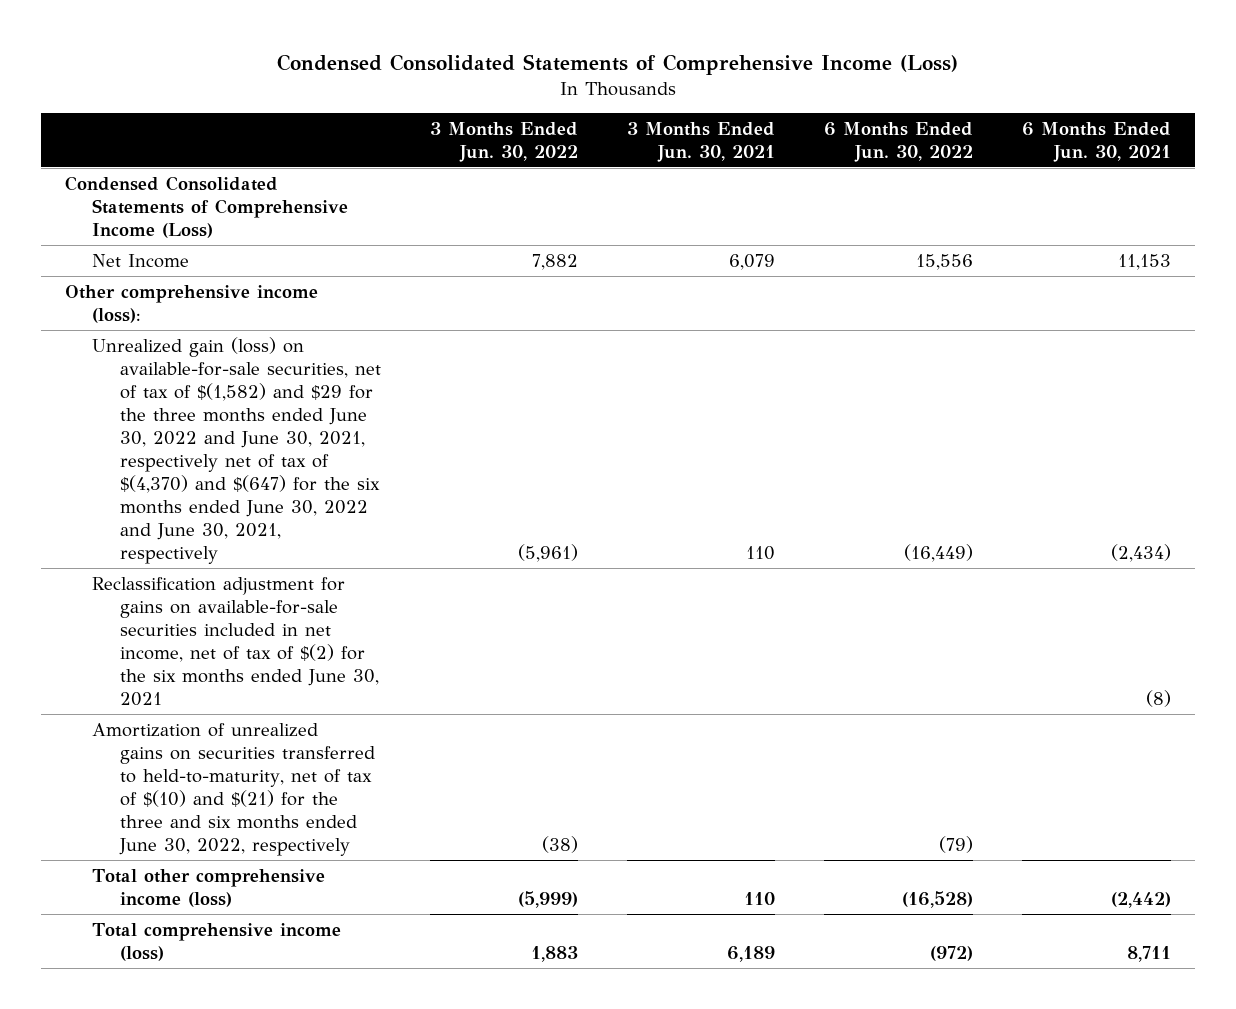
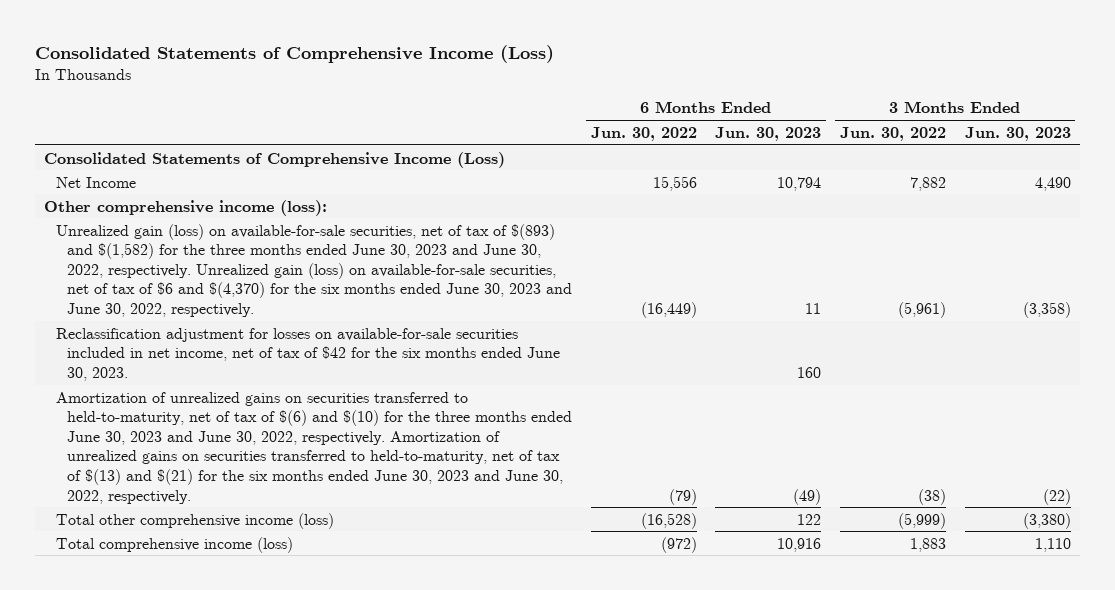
- Condensed Consolidated Statements of Comprehensive Income (Loss)
+ Consolidated Statements of Comprehensive Income (Loss)
- | 3 Months Ended Jun. 30, 2022 | 3 Months Ended Jun. 30, 2021 | 6 Months Ended Jun. 30, 2022 | 6 Months Ended Jun. 30, 2021
+ | 6 Months Ended Jun. 30, 2022 | 6 Months Ended Jun. 30, 2023 | 3 Months Ended Jun. 30, 2022 | 3 Months Ended Jun. 30, 2023
- Condensed Consolidated Statements of Comprehensive Income (Loss)
+ Consolidated Statements of Comprehensive Income (Loss)
- Unrealized gain (loss) on available-for-sale securities, net of tax of $(1,582) and $29 for the three months ended June 30, 2022 and June 30, 2021, respectively net of tax of $(4,370) and $(647) for the six months ended June 30, 2022 and June 30, 2021, respectively | (5,961) | 110 | (16,449) | (2,434)
- Reclassification adjustment for gains on available-for-sale securities included in net income, net of tax of $(2) for the six months ended June 30, 2021 | | | | (8)
- Amortization of unrealized gains on securities transferred to held-to-maturity, net of tax of $(10) and $(21) for the three and six months ended June 30, 2022, respectively | (38) | | (79) |
+ Unrealized gain (loss) on available-for-sale securities, net of tax of $(893) and $(1,582) for the three months ended June 30, 2023 and June 30, 2022, respectively. Unrealized gain (loss) on available-for-sale securities, net of tax of $6 and $(4,370) for the six months ended June 30, 2023 and June 30, 2022, respectively. | (16,449) | 11 | (5,961) | (3,358)
+ Reclassification adjustment for losses on available-for-sale securities included in net income, net of tax of $42 for the six months ended June 30, 2023. | | 160 | |
+ Amortization of unrealized gains on securities transferred to held-to-maturity, net of tax of $(6) and $(10) for the three months ended June 30, 2023 and June 30, 2022, respectively. Amortization of unrealized gains on securities transferred to held-to-maturity, net of tax of $(13) and $(21) for the six months ended June 30, 2023 and June 30, 2022, respectively. | (79) | (49) | (38) | (22)

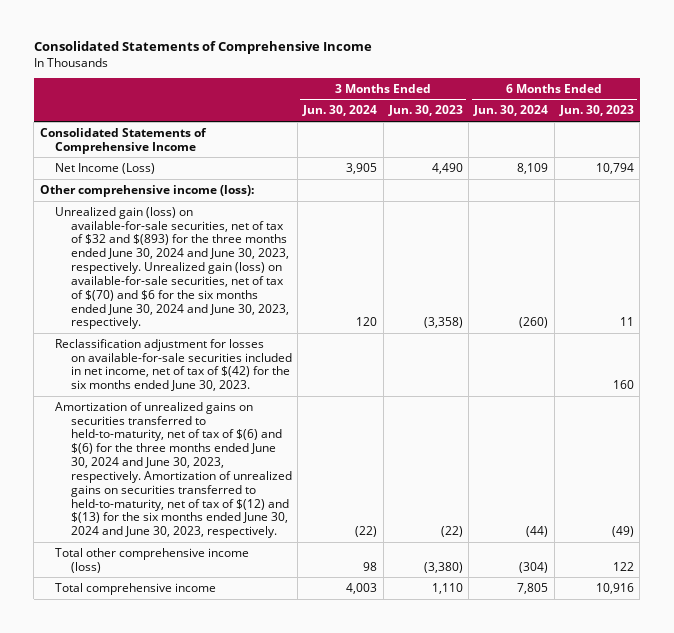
- Consolidated Statements of Comprehensive Income (Loss)
+ Consolidated Statements of Comprehensive Income
- | 6 Months Ended Jun. 30, 2022 | 6 Months Ended Jun. 30, 2023 | 3 Months Ended Jun. 30, 2022 | 3 Months Ended Jun. 30, 2023
+ | 3 Months Ended Jun. 30, 2024 | 3 Months Ended Jun. 30, 2023 | 6 Months Ended Jun. 30, 2024 | 6 Months Ended Jun. 30, 2023
- Consolidated Statements of Comprehensive Income (Loss)
- Net Income | 15,556 | 10,794 | 7,882 | 4,490
+ Consolidated Statements of Comprehensive Income
+ Net Income (Loss) | 3,905 | 4,490 | 8,109 | 10,794
- Unrealized gain (loss) on available-for-sale securities, net of tax of $(893) and $(1,582) for the three months ended June 30, 2023 and June 30, 2022, respectively. Unrealized gain (loss) on available-for-sale securities, net of tax of $6 and $(4,370) for the six months ended June 30, 2023 and June 30, 2022, respectively. | (16,449) | 11 | (5,961) | (3,358)
- Reclassification adjustment for losses on available-for-sale securities included in net income, net of tax of $42 for the six months ended June 30, 2023. | | 160 | |
- Amortization of unrealized gains on securities transferred to held-to-maturity, net of tax of $(6) and $(10) for the three months ended June 30, 2023 and June 30, 2022, respectively. Amortization of unrealized gains on securities transferred to held-to-maturity, net of tax of $(13) and $(21) for the six months ended June 30, 2023 and June 30, 2022, respectively. | (79) | (49) | (38) | (22)
+ Unrealized gain (loss) on available-for-sale securities, net of tax of $32 and $(893) for the three months ended June 30, 2024 and June 30, 2023, respectively. Unrealized gain (loss) on available-for-sale securities, net of tax of $(70) and $6 for the six months ended June 30, 2024 and June 30, 2023, respectively. | 120 | (3,358) | (260) | 11
+ Reclassification adjustment for losses on available-for-sale securities included in net income, net of tax of $(42) for the six months ended June 30, 2023. | | | | 160
+ Amortization of unrealized gains on securities transferred to held-to-maturity, net of tax of $(6) and $(6) for the three months ended June 30, 2024 and June 30, 2023, respectively. Amortization of unrealized gains on securities transferred to held-to-maturity, net of tax of $(12) and $(13) for the six months ended June 30, 2024 and June 30, 2023, respectively. | (22) | (22) | (44) | (49)
- Total comprehensive income (loss) | (972) | 10,916 | 1,883 | 1,110
+ Total comprehensive income | 4,003 | 1,110 | 7,805 | 10,916

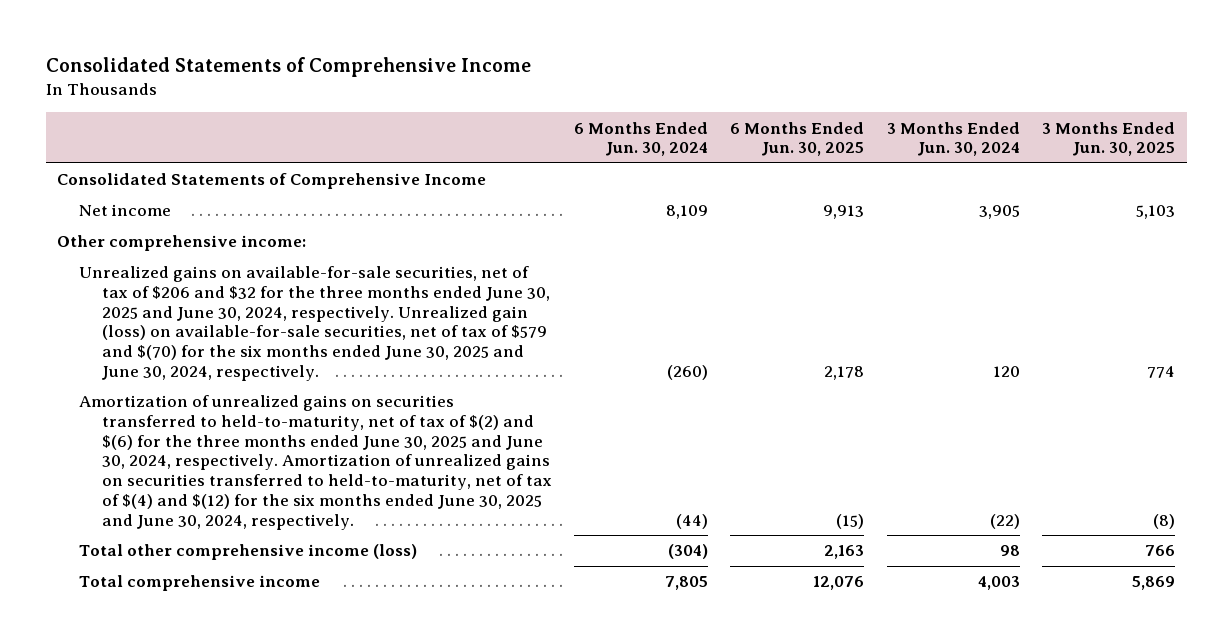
- | 3 Months Ended Jun. 30, 2024 | 3 Months Ended Jun. 30, 2023 | 6 Months Ended Jun. 30, 2024 | 6 Months Ended Jun. 30, 2023
+ | 6 Months Ended Jun. 30, 2024 | 6 Months Ended Jun. 30, 2025 | 3 Months Ended Jun. 30, 2024 | 3 Months Ended Jun. 30, 2025
- Net Income (Loss) | 3,905 | 4,490 | 8,109 | 10,794
- Other comprehensive income (loss):
- Unrealized gain (loss) on available-for-sale securities, net of tax of $32 and $(893) for the three months ended June 30, 2024 and June 30, 2023, respectively. Unrealized gain (loss) on available-for-sale securities, net of tax of $(70) and $6 for the six months ended June 30, 2024 and June 30, 2023, respectively. | 120 | (3,358) | (260) | 11
- Reclassification adjustment for losses on available-for-sale securities included in net income, net of tax of $(42) for the six months ended June 30, 2023. | | | | 160
- Amortization of unrealized gains on securities transferred to held-to-maturity, net of tax of $(6) and $(6) for the three months ended June 30, 2024 and June 30, 2023, respectively. Amortization of unrealized gains on securities transferred to held-to-maturity, net of tax of $(12) and $(13) for the six months ended June 30, 2024 and June 30, 2023, respectively. | (22) | (22) | (44) | (49)
+ Net income | 8,109 | 9,913 | 3,905 | 5,103
+ Other comprehensive income:
+ Unrealized gains on available-for-sale securities, net of tax of $206 and $32 for the three months ended June 30, 2025 and June 30, 2024, respectively. Unrealized gain (loss) on available-for-sale securities, net of tax of $579 and $(70) for the six months ended June 30, 2025 and June 30, 2024, respectively. | (260) | 2,178 | 120 | 774
+ Amortization of unrealized gains on securities transferred to held-to-maturity, net of tax of $(2) and $(6) for the three months ended June 30, 2025 and June 30, 2024, respectively. Amortization of unrealized gains on securities transferred to held-to-maturity, net of tax of $(4) and $(12) for the six months ended June 30, 2025 and June 30, 2024, respectively. | (44) | (15) | (22) | (8)

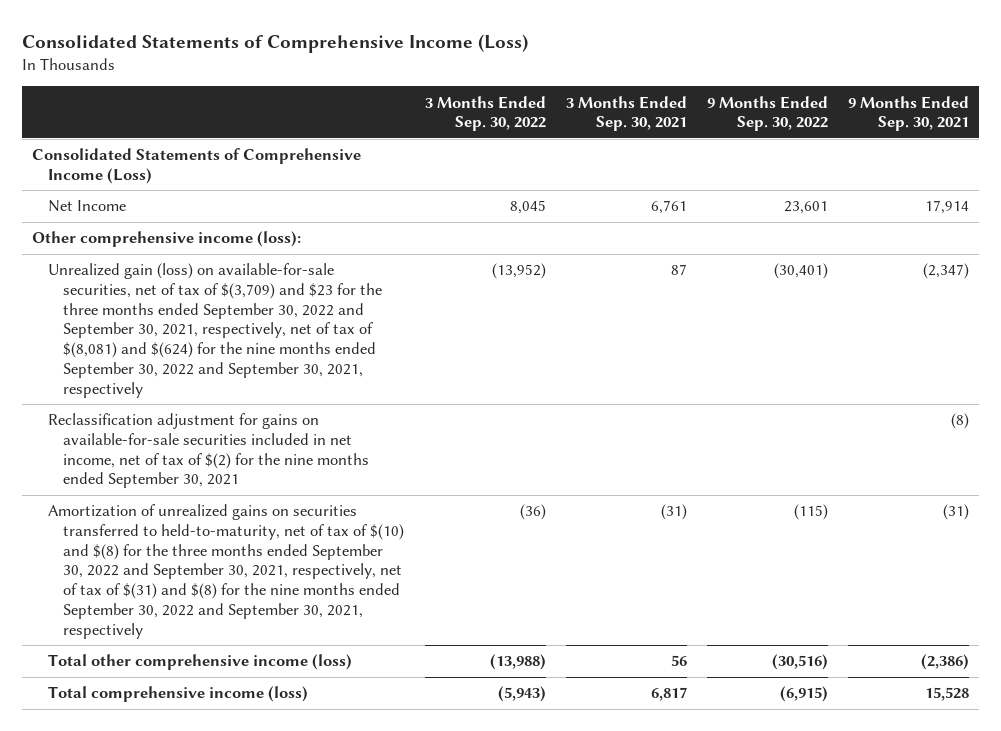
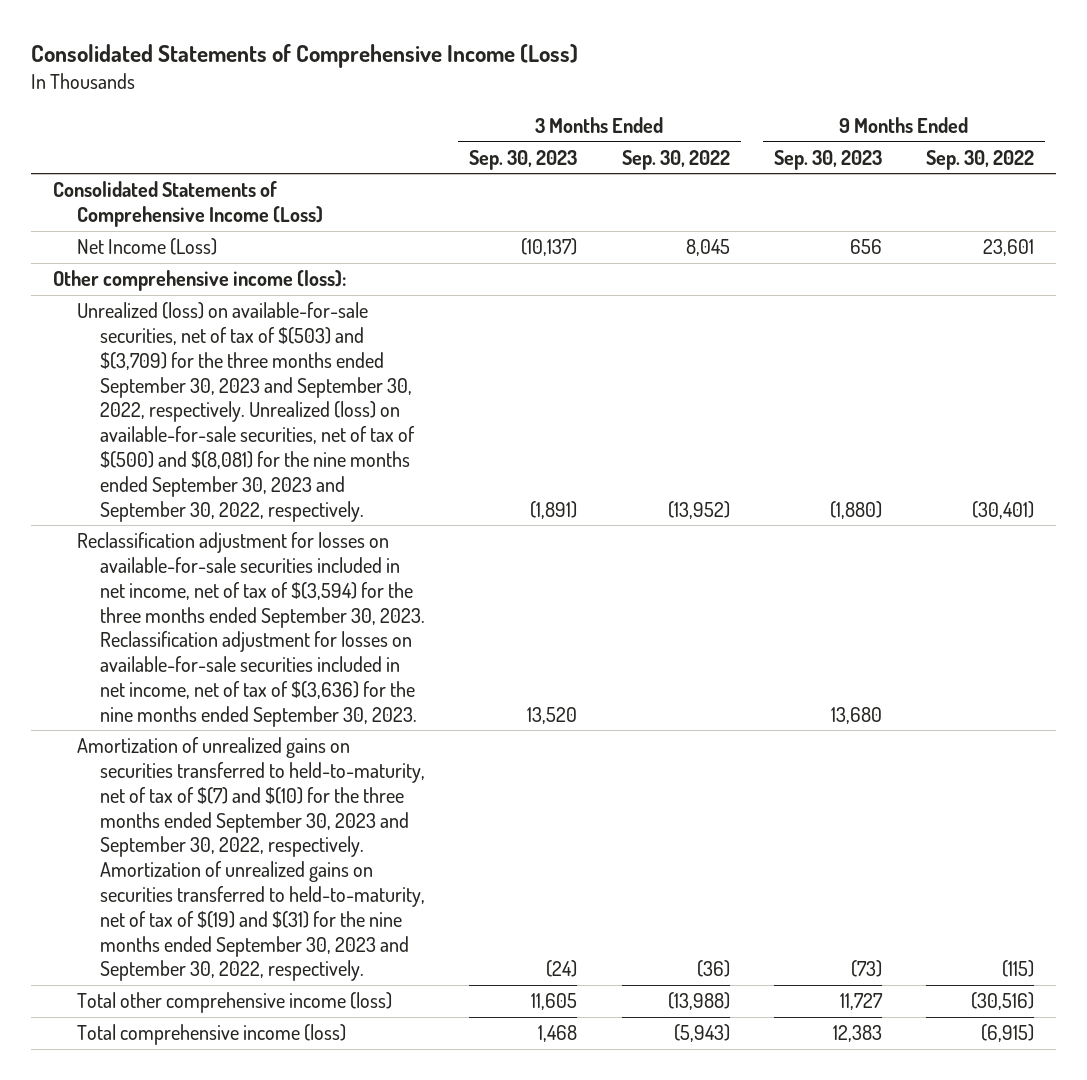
- | 3 Months Ended Sep. 30, 2022 | 3 Months Ended Sep. 30, 2021 | 9 Months Ended Sep. 30, 2022 | 9 Months Ended Sep. 30, 2021
+ | 3 Months Ended Sep. 30, 2023 | 3 Months Ended Sep. 30, 2022 | 9 Months Ended Sep. 30, 2023 | 9 Months Ended Sep. 30, 2022
- Net Income | 8,045 | 6,761 | 23,601 | 17,914
+ Net Income (Loss) | (10,137) | 8,045 | 656 | 23,601
- Unrealized gain (loss) on available-for-sale securities, net of tax of $(3,709) and $23 for the three months ended September 30, 2022 and September 30, 2021, respectively, net of tax of $(8,081) and $(624) for the nine months ended September 30, 2022 and September 30, 2021, respectively | (13,952) | 87 | (30,401) | (2,347)
- Reclassification adjustment for gains on available-for-sale securities included in net income, net of tax of $(2) for the nine months ended September 30, 2021 | | | | (8)
- Amortization of unrealized gains on securities transferred to held-to-maturity, net of tax of $(10) and $(8) for the three months ended September 30, 2022 and September 30, 2021, respectively, net of tax of $(31) and $(8) for the nine months ended September 30, 2022 and September 30, 2021, respectively | (36) | (31) | (115) | (31)
+ Unrealized (loss) on available-for-sale securities, net of tax of $(503) and $(3,709) for the three months ended September 30, 2023 and September 30, 2022, respectively. Unrealized (loss) on available-for-sale securities, net of tax of $(500) and $(8,081) for the nine months ended September 30, 2023 and September 30, 2022, respectively. | (1,891) | (13,952) | (1,880) | (30,401)
+ Reclassification adjustment for losses on available-for-sale securities included in net income, net of tax of $(3,594) for the three months ended September 30, 2023. Reclassification adjustment for losses on available-for-sale securities included in net income, net of tax of $(3,636) for the nine months ended September 30, 2023. | 13,520 | | 13,680 |
+ Amortization of unrealized gains on securities transferred to held-to-maturity, net of tax of $(7) and $(10) for the three months ended September 30, 2023 and September 30, 2022, respectively. Amortization of unrealized gains on securities transferred to held-to-maturity, net of tax of $(19) and $(31) for the nine months ended September 30, 2023 and September 30, 2022, respectively. | (24) | (36) | (73) | (115)

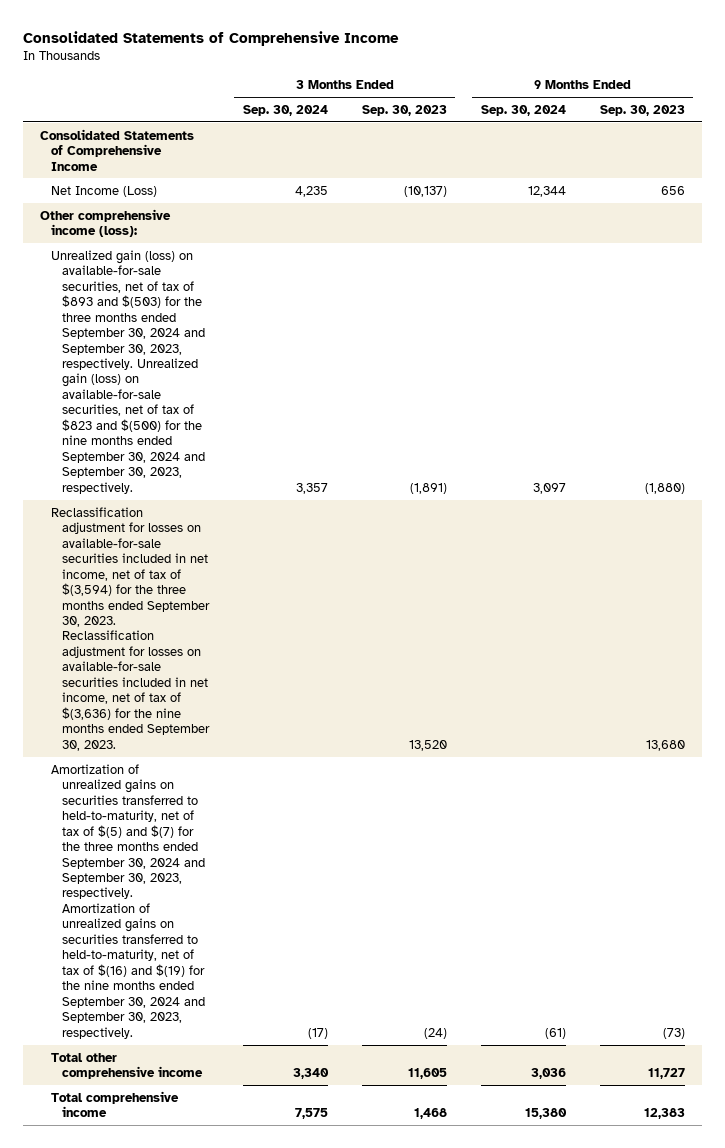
- Consolidated Statements of Comprehensive Income (Loss)
+ Consolidated Statements of Comprehensive Income
- | 3 Months Ended Sep. 30, 2023 | 3 Months Ended Sep. 30, 2022 | 9 Months Ended Sep. 30, 2023 | 9 Months Ended Sep. 30, 2022
+ | 3 Months Ended Sep. 30, 2024 | 3 Months Ended Sep. 30, 2023 | 9 Months Ended Sep. 30, 2024 | 9 Months Ended Sep. 30, 2023
- Consolidated Statements of Comprehensive Income (Loss)
+ Consolidated Statements of Comprehensive Income
- Unrealized (loss) on available-for-sale securities, net of tax of $(503) and $(3,709) for the three months ended September 30, 2023 and September 30, 2022, respectively. Unrealized (loss) on available-for-sale securities, net of tax of $(500) and $(8,081) for the nine months ended September 30, 2023 and September 30, 2022, respectively. | (1,891) | (13,952) | (1,880) | (30,401)
+ Unrealized gain (loss) on available-for-sale securities, net of tax of $893 and $(503) for the three months ended September 30, 2024 and September 30, 2023, respectively. Unrealized gain (loss) on available-for-sale securities, net of tax of $823 and $(500) for the nine months ended September 30, 2024 and September 30, 2023, respectively. | 3,357 | (1,891) | 3,097 | (1,880)
- Amortization of unrealized gains on securities transferred to held-to-maturity, net of tax of $(7) and $(10) for the three months ended September 30, 2023 and September 30, 2022, respectively. Amortization of unrealized gains on securities transferred to held-to-maturity, net of tax of $(19) and $(31) for the nine months ended September 30, 2023 and September 30, 2022, respectively. | (24) | (36) | (73) | (115)
- Total other comprehensive income (loss) | 11,605 | (13,988) | 11,727 | (30,516)
- Total comprehensive income (loss) | 1,468 | (5,943) | 12,383 | (6,915)
+ Amortization of unrealized gains on securities transferred to held-to-maturity, net of tax of $(5) and $(7) for the three months ended September 30, 2024 and September 30, 2023, respectively. Amortization of unrealized gains on securities transferred to held-to-maturity, net of tax of $(16) and $(19) for the nine months ended September 30, 2024 and September 30, 2023, respectively. | (17) | (24) | (61) | (73)
+ Total other comprehensive income | 3,340 | 11,605 | 3,036 | 11,727
+ Total comprehensive income | 7,575 | 1,468 | 15,380 | 12,383

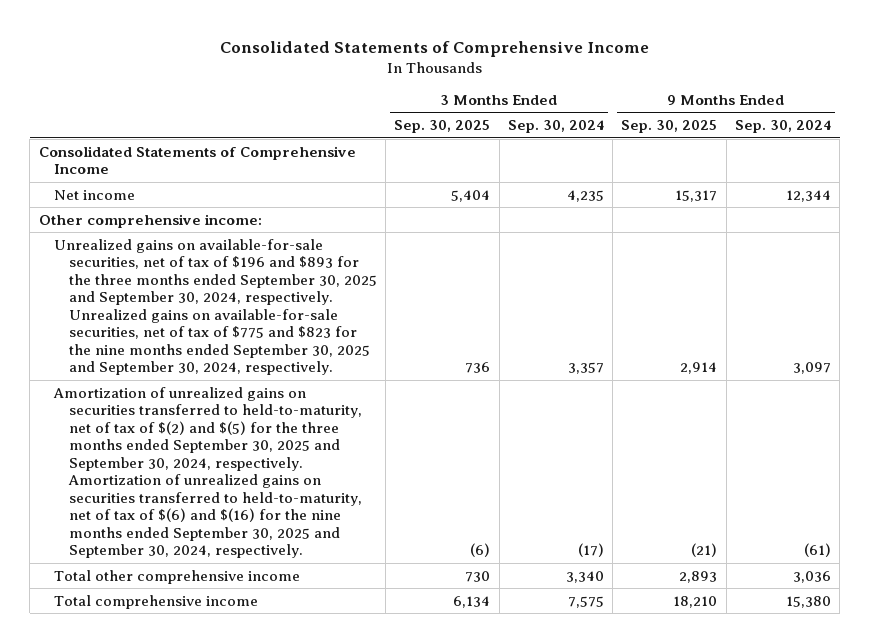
- | 3 Months Ended Sep. 30, 2024 | 3 Months Ended Sep. 30, 2023 | 9 Months Ended Sep. 30, 2024 | 9 Months Ended Sep. 30, 2023
+ | 3 Months Ended Sep. 30, 2025 | 3 Months Ended Sep. 30, 2024 | 9 Months Ended Sep. 30, 2025 | 9 Months Ended Sep. 30, 2024
- Net Income (Loss) | 4,235 | (10,137) | 12,344 | 656
- Other comprehensive income (loss):
- Unrealized gain (loss) on available-for-sale securities, net of tax of $893 and $(503) for the three months ended September 30, 2024 and September 30, 2023, respectively. Unrealized gain (loss) on available-for-sale securities, net of tax of $823 and $(500) for the nine months ended September 30, 2024 and September 30, 2023, respectively. | 3,357 | (1,891) | 3,097 | (1,880)
- Reclassification adjustment for losses on available-for-sale securities included in net income, net of tax of $(3,594) for the three months ended September 30, 2023. Reclassification adjustment for losses on available-for-sale securities included in net income, net of tax of $(3,636) for the nine months ended September 30, 2023. | | 13,520 | | 13,680
- Amortization of unrealized gains on securities transferred to held-to-maturity, net of tax of $(5) and $(7) for the three months ended September 30, 2024 and September 30, 2023, respectively. Amortization of unrealized gains on securities transferred to held-to-maturity, net of tax of $(16) and $(19) for the nine months ended September 30, 2024 and September 30, 2023, respectively. | (17) | (24) | (61) | (73)
+ Net income | 5,404 | 4,235 | 15,317 | 12,344
+ Other comprehensive income:
+ Unrealized gains on available-for-sale securities, net of tax of $196 and $893 for the three months ended September 30, 2025 and September 30, 2024, respectively. Unrealized gains on available-for-sale securities, net of tax of $775 and $823 for the nine months ended September 30, 2025 and September 30, 2024, respectively. | 736 | 3,357 | 2,914 | 3,097
+ Amortization of unrealized gains on securities transferred to held-to-maturity, net of tax of $(2) and $(5) for the three months ended September 30, 2025 and September 30, 2024, respectively. Amortization of unrealized gains on securities transferred to held-to-maturity, net of tax of $(6) and $(16) for the nine months ended September 30, 2025 and September 30, 2024, respectively. | (6) | (17) | (21) | (61)

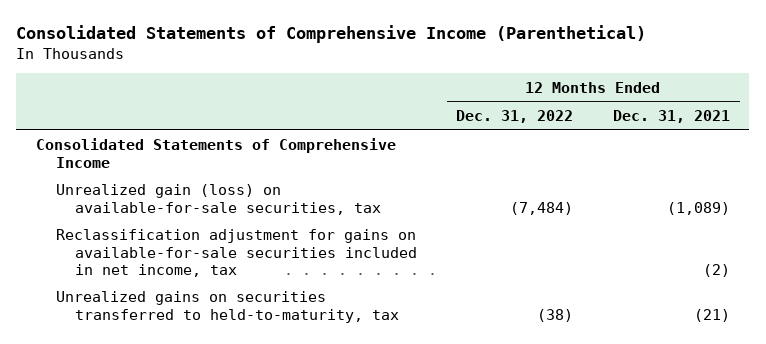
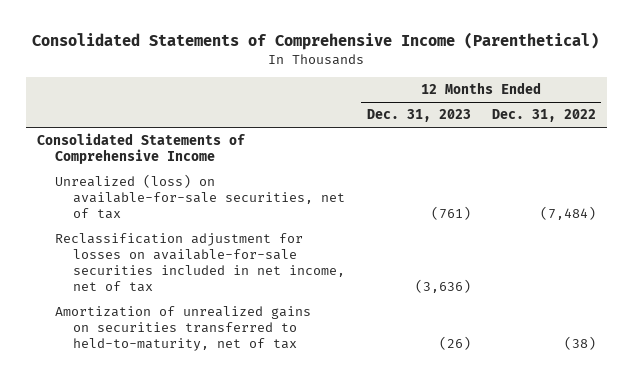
- | 12 Months Ended Dec. 31, 2022 | 12 Months Ended Dec. 31, 2021
+ | 12 Months Ended Dec. 31, 2023 | 12 Months Ended Dec. 31, 2022
- Unrealized gain (loss) on available-for-sale securities, tax | (7,484) | (1,089)
- Reclassification adjustment for gains on available-for-sale securities included in net income, tax | | (2)
- Unrealized gains on securities transferred to held-to-maturity, tax | (38) | (21)
+ Unrealized (loss) on available-for-sale securities, net of tax | (761) | (7,484)
+ Reclassification adjustment for losses on available-for-sale securities included in net income, net of tax | (3,636) |
+ Amortization of unrealized gains on securities transferred to held-to-maturity, net of tax | (26) | (38)

